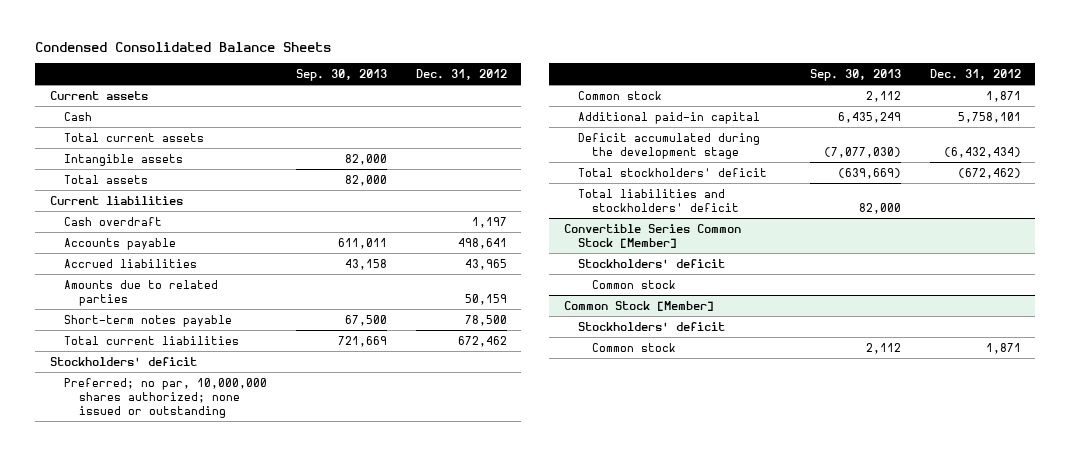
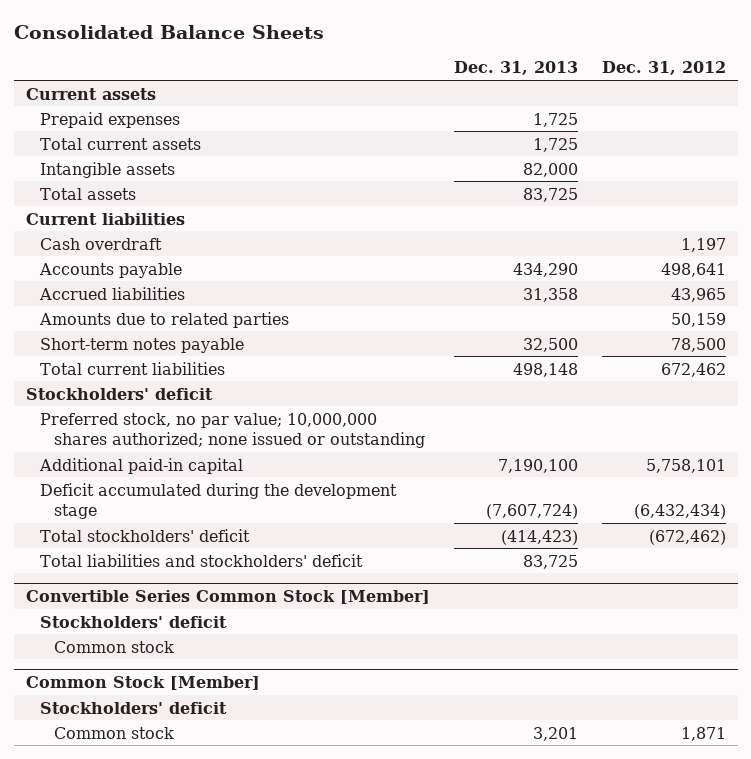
- Condensed Consolidated Balance Sheets
+ Consolidated Balance Sheets
- | Sep. 30, 2013 | Dec. 31, 2012
+ | Dec. 31, 2013 | Dec. 31, 2012
- Cash
+ Prepaid expenses | 1,725 |
- Preferred; no par, 10,000,000 shares authorized; none issued or outstanding
- Common stock | 2,112 | 1,871
+ Preferred stock, no par value; 10,000,000 shares authorized; none issued or outstanding

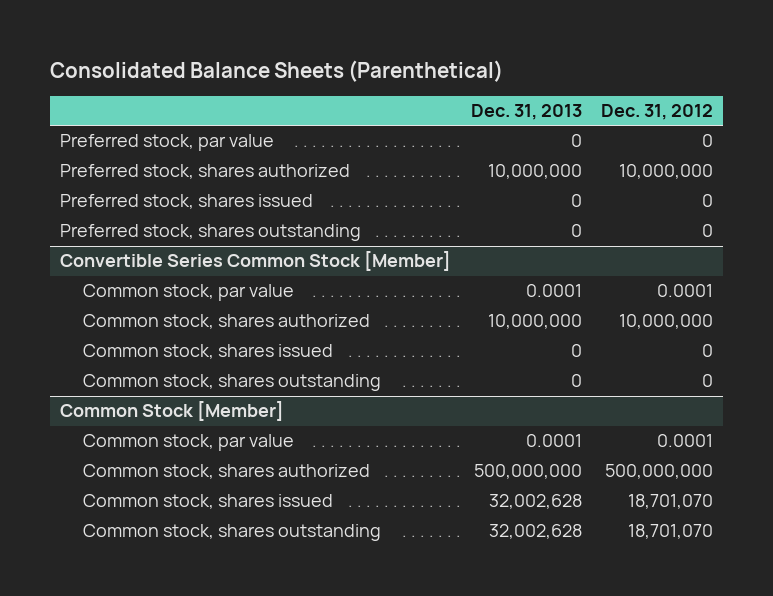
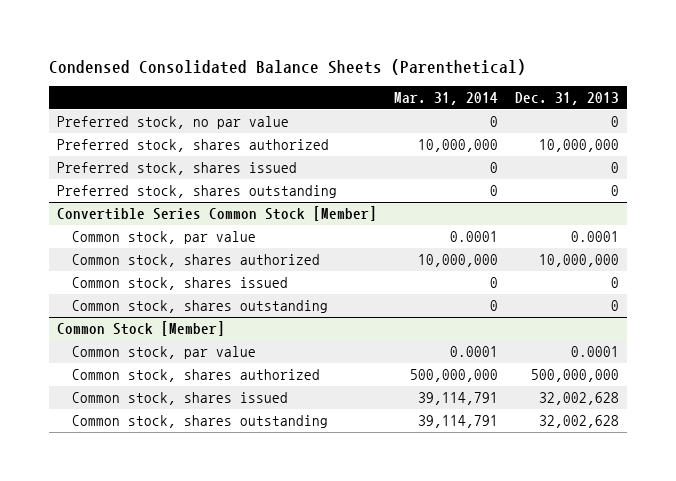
- Consolidated Balance Sheets (Parenthetical)
+ Condensed Consolidated Balance Sheets (Parenthetical)
- | Dec. 31, 2013 | Dec. 31, 2012
+ | Mar. 31, 2014 | Dec. 31, 2013
- Preferred stock, par value | 0 | 0
+ Preferred stock, no par value | 0 | 0

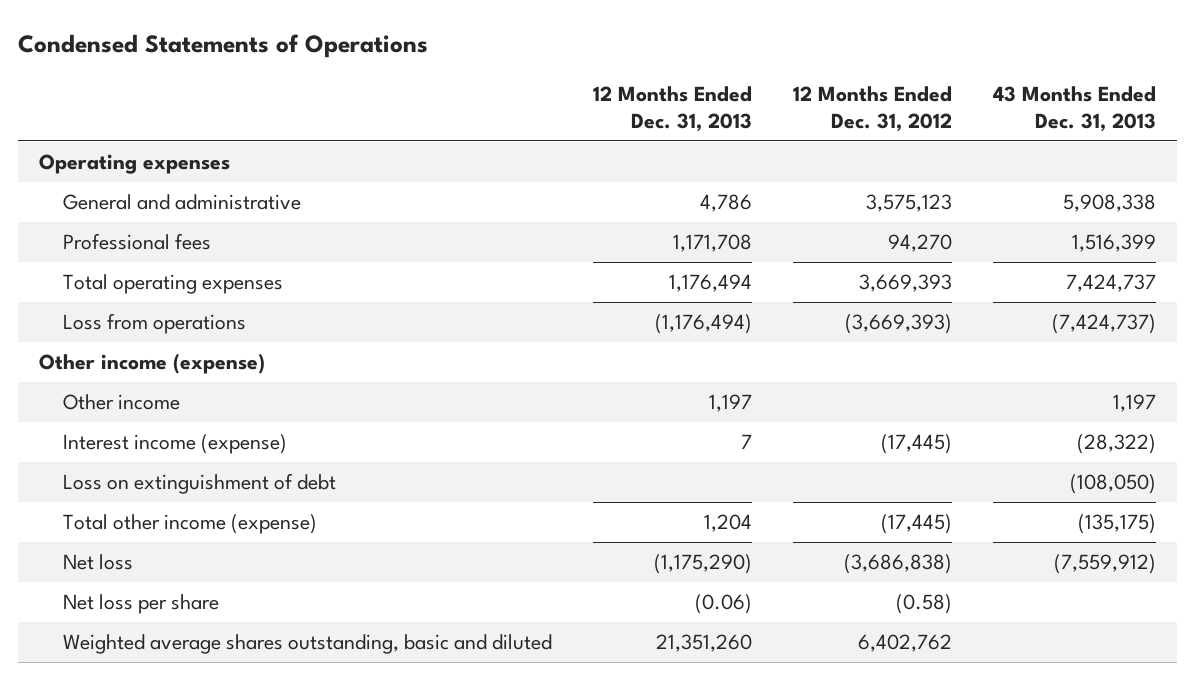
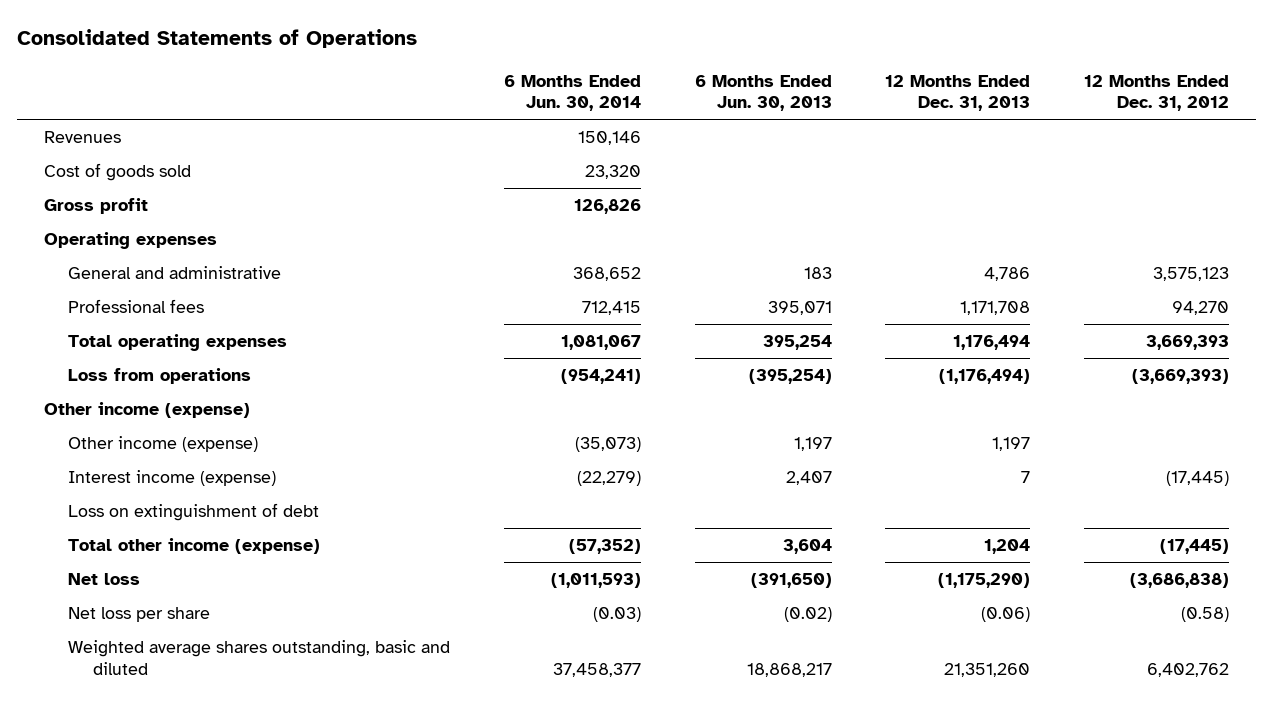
- Condensed Statements of Operations
+ Consolidated Statements of Operations
- | 12 Months Ended Dec. 31, 2013 | 12 Months Ended Dec. 31, 2012 | 43 Months Ended Dec. 31, 2013
+ | 6 Months Ended Jun. 30, 2014 | 6 Months Ended Jun. 30, 2013 | 12 Months Ended Dec. 31, 2013 | 12 Months Ended Dec. 31, 2012
+ Revenues | 150,146 | | |
+ Cost of goods sold | 23,320 | | |
+ Gross profit | 126,826 | | |
- Other income | 1,197 | | 1,197
+ Other income (expense) | (35,073) | 1,197 | 1,197 |

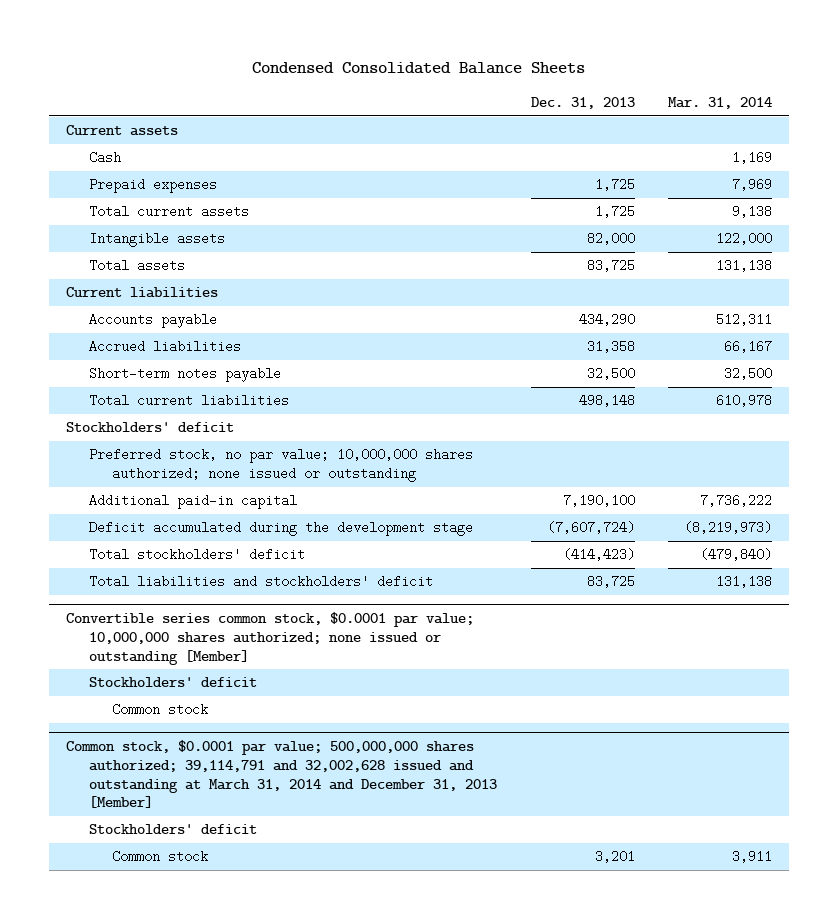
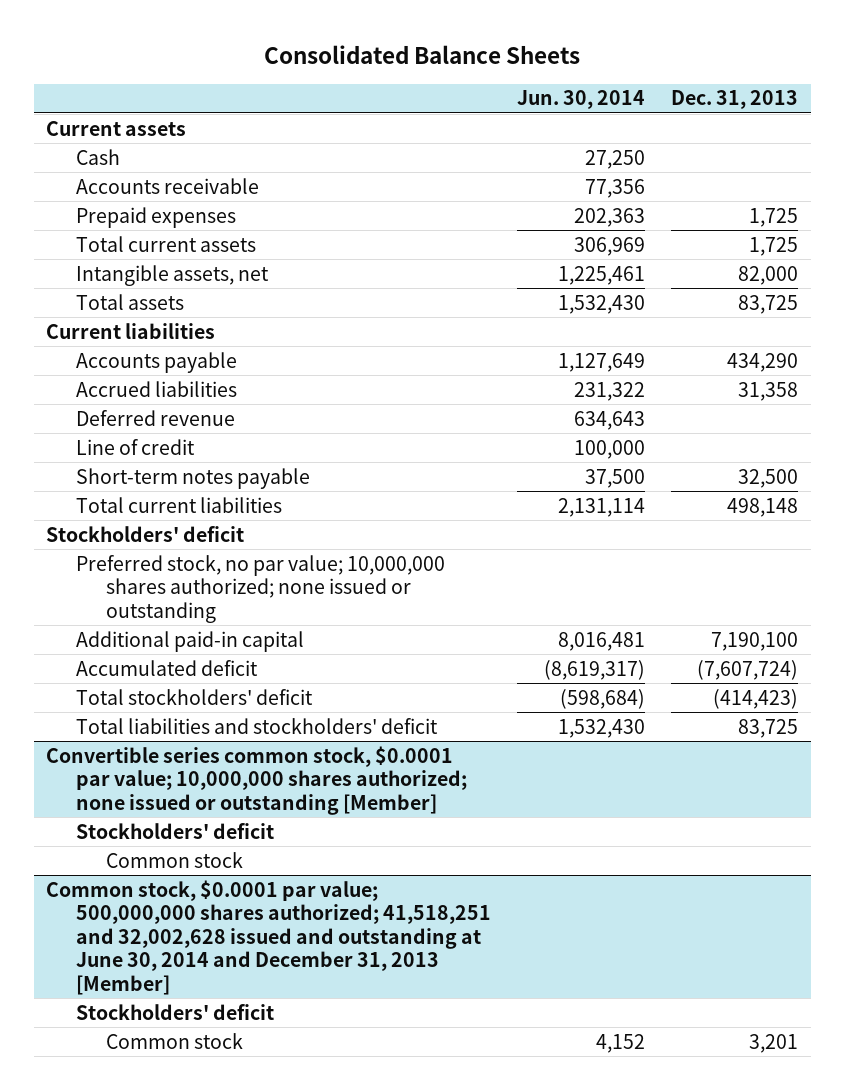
- Condensed Consolidated Balance Sheets
+ Consolidated Balance Sheets
- | Dec. 31, 2013 | Mar. 31, 2014
+ | Jun. 30, 2014 | Dec. 31, 2013
+ Accounts receivable | 77,356 |
- Intangible assets | 82,000 | 122,000
+ Intangible assets, net | 1,225,461 | 82,000
+ Deferred revenue | 634,643 |
+ Line of credit | 100,000 |
- Deficit accumulated during the development stage | (7,607,724) | (8,219,973)
+ Accumulated deficit | (8,619,317) | (7,607,724)
- Common stock, $0.0001 par value; 500,000,000 shares authorized; 39,114,791 and 32,002,628 issued and outstanding at March 31, 2014 and December 31, 2013 [Member]
+ Common stock, $0.0001 par value; 500,000,000 shares authorized; 41,518,251 and 32,002,628 issued and outstanding at June 30, 2014 and December 31, 2013 [Member]

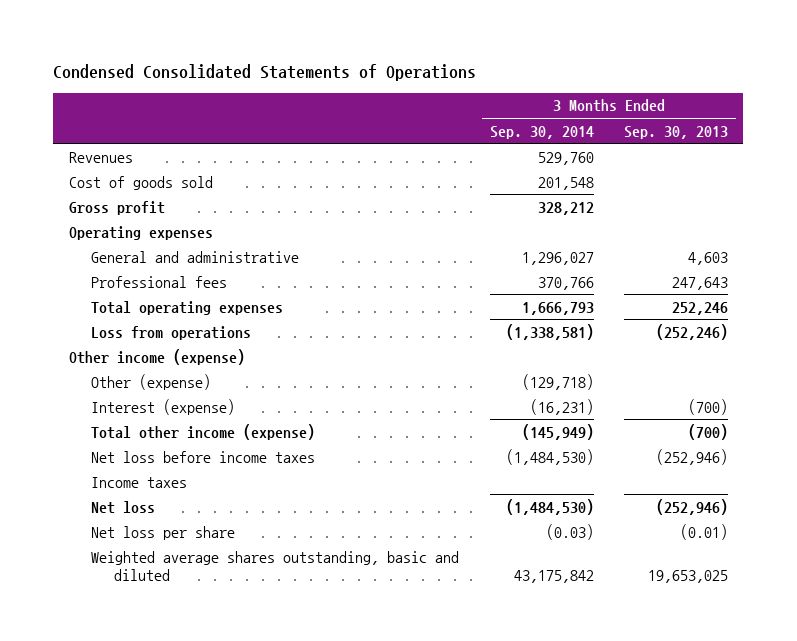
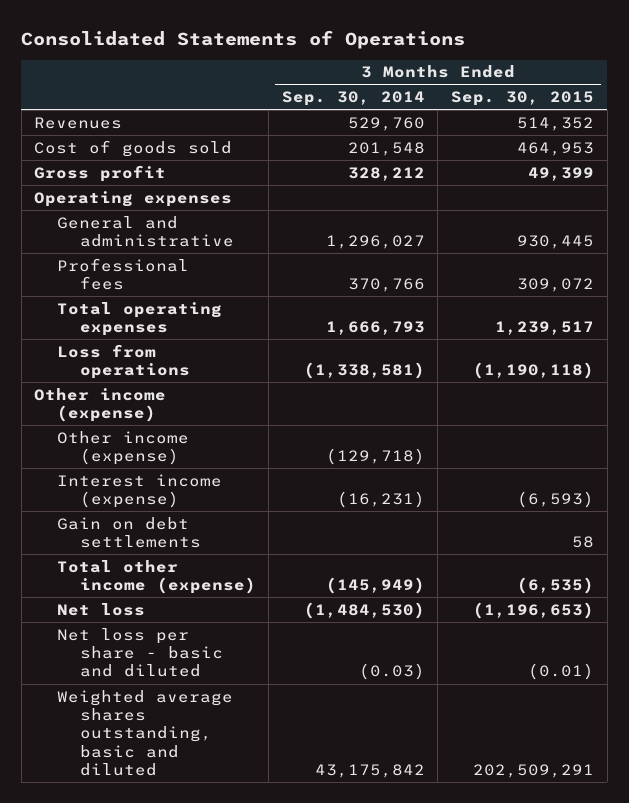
- Condensed Consolidated Statements of Operations
+ Consolidated Statements of Operations
- | 3 Months Ended Sep. 30, 2014 | 3 Months Ended Sep. 30, 2013
+ | 3 Months Ended Sep. 30, 2014 | 3 Months Ended Sep. 30, 2015
- Other (expense) | (129,718) |
- Interest (expense) | (16,231) | (700)
+ Other income (expense) | (129,718) |
+ Interest income (expense) | (16,231) | (6,593)
+ Gain on debt settlements | | 58
- Net loss before income taxes | (1,484,530) | (252,946)
- Income taxes
- Net loss per share | (0.03) | (0.01)
+ Net loss per share - basic and diluted | (0.03) | (0.01)

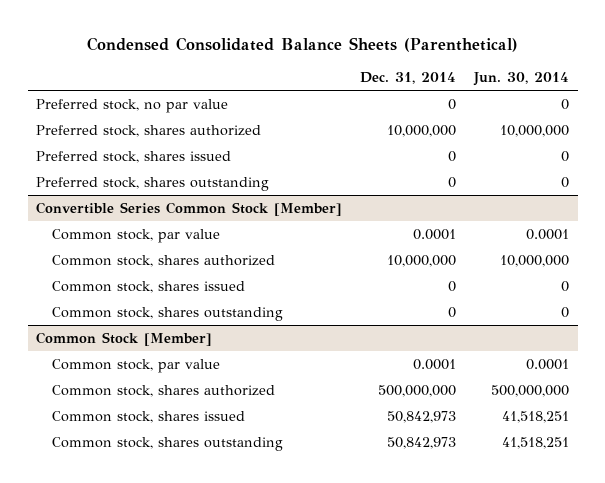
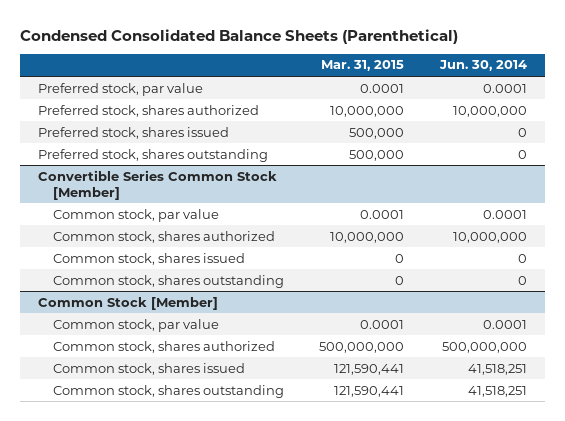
- | Dec. 31, 2014 | Jun. 30, 2014
+ | Mar. 31, 2015 | Jun. 30, 2014
- Preferred stock, no par value | 0 | 0
+ Preferred stock, par value | 0.0001 | 0.0001

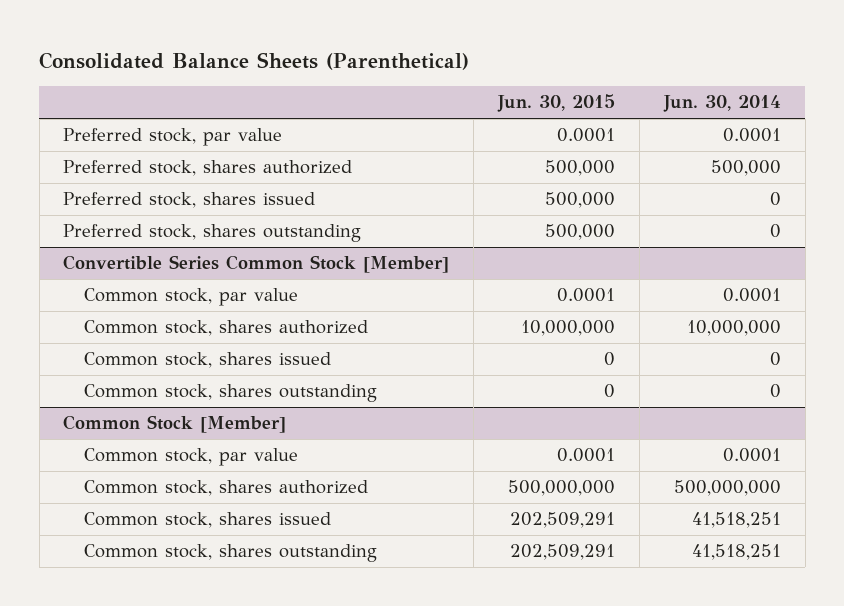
- Condensed Consolidated Balance Sheets (Parenthetical)
+ Consolidated Balance Sheets (Parenthetical)
- | Mar. 31, 2015 | Jun. 30, 2014
+ | Jun. 30, 2015 | Jun. 30, 2014
- Preferred stock, shares authorized | 10,000,000 | 10,000,000
+ Preferred stock, shares authorized | 500,000 | 500,000

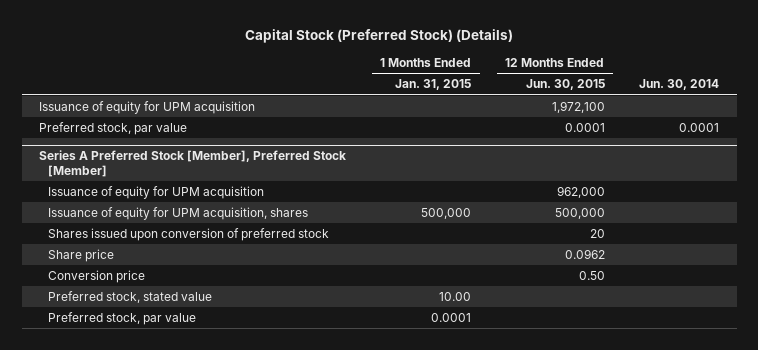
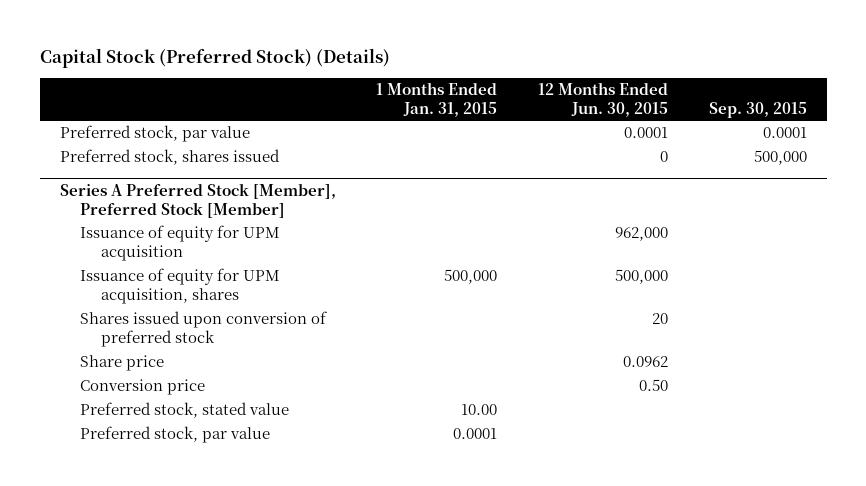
- | 1 Months Ended Jan. 31, 2015 | 12 Months Ended Jun. 30, 2015 | Jun. 30, 2014
+ | 1 Months Ended Jan. 31, 2015 | 12 Months Ended Jun. 30, 2015 | Sep. 30, 2015
- Issuance of equity for UPM acquisition | | 1,972,100 |
+ Preferred stock, shares issued | | 0 | 500,000

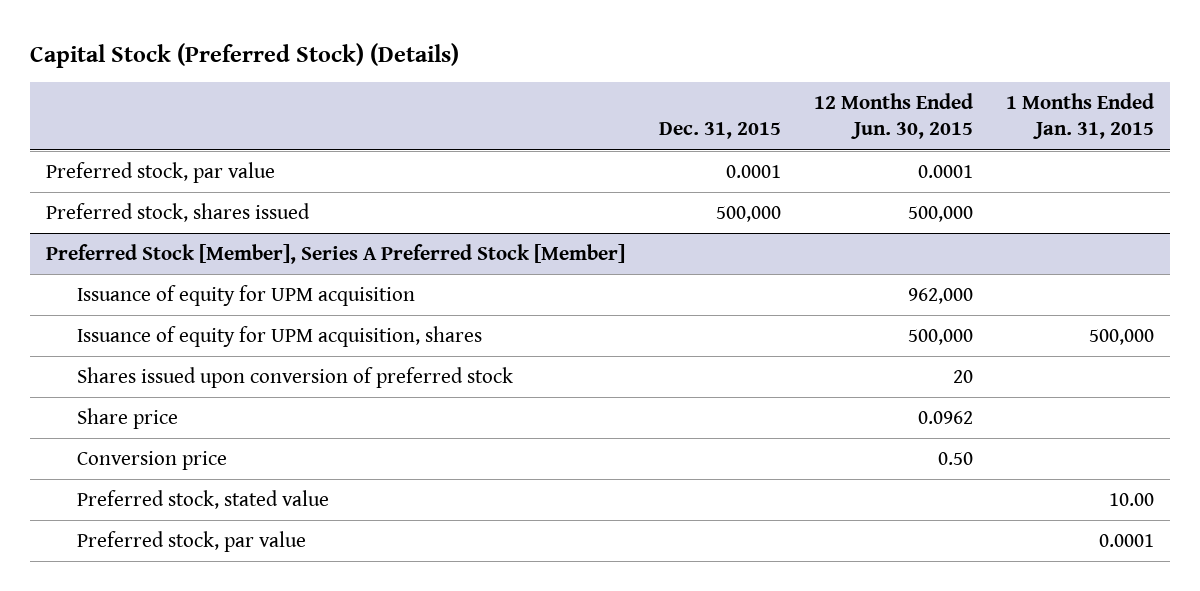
- | 1 Months Ended Jan. 31, 2015 | 12 Months Ended Jun. 30, 2015 | Sep. 30, 2015
+ | Dec. 31, 2015 | 12 Months Ended Jun. 30, 2015 | 1 Months Ended Jan. 31, 2015
- Preferred stock, shares issued | | 0 | 500,000
- Series A Preferred Stock [Member], Preferred Stock [Member]
+ Preferred stock, shares issued | 500,000 | 500,000 |
+ Preferred Stock [Member], Series A Preferred Stock [Member]

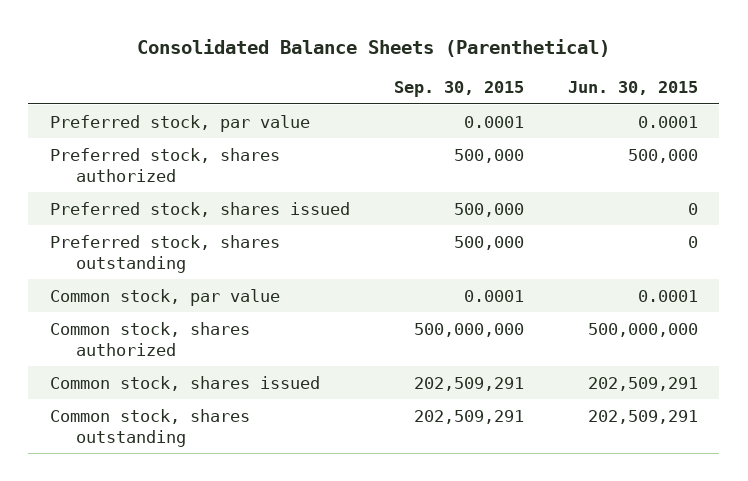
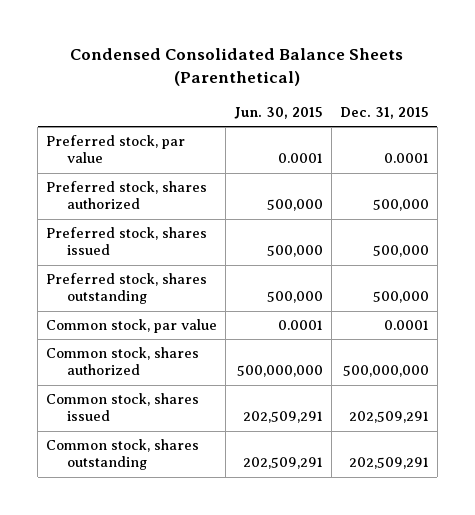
- Consolidated Balance Sheets (Parenthetical)
+ Condensed Consolidated Balance Sheets (Parenthetical)
- | Sep. 30, 2015 | Jun. 30, 2015
+ | Jun. 30, 2015 | Dec. 31, 2015
- Preferred stock, shares issued | 500,000 | 0
- Preferred stock, shares outstanding | 500,000 | 0
+ Preferred stock, shares issued | 500,000 | 500,000
+ Preferred stock, shares outstanding | 500,000 | 500,000

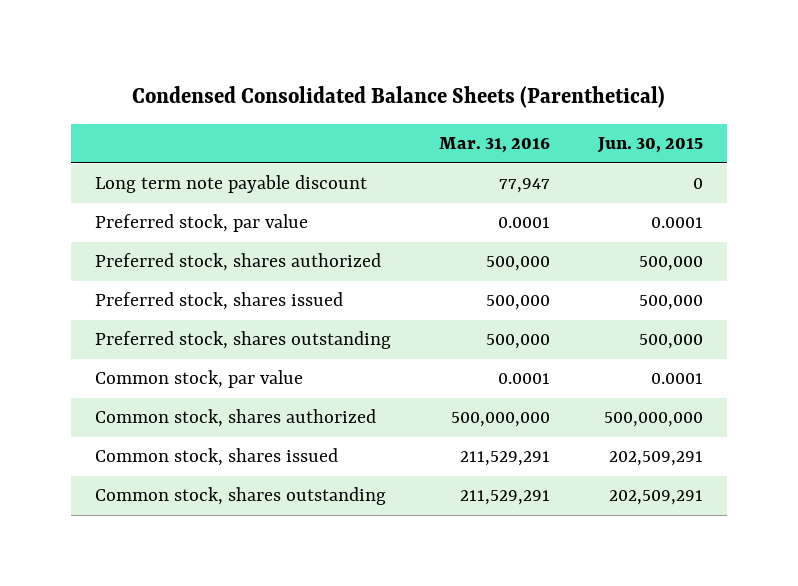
- | Jun. 30, 2015 | Dec. 31, 2015
+ | Mar. 31, 2016 | Jun. 30, 2015
+ Long term note payable discount | 77,947 | 0

